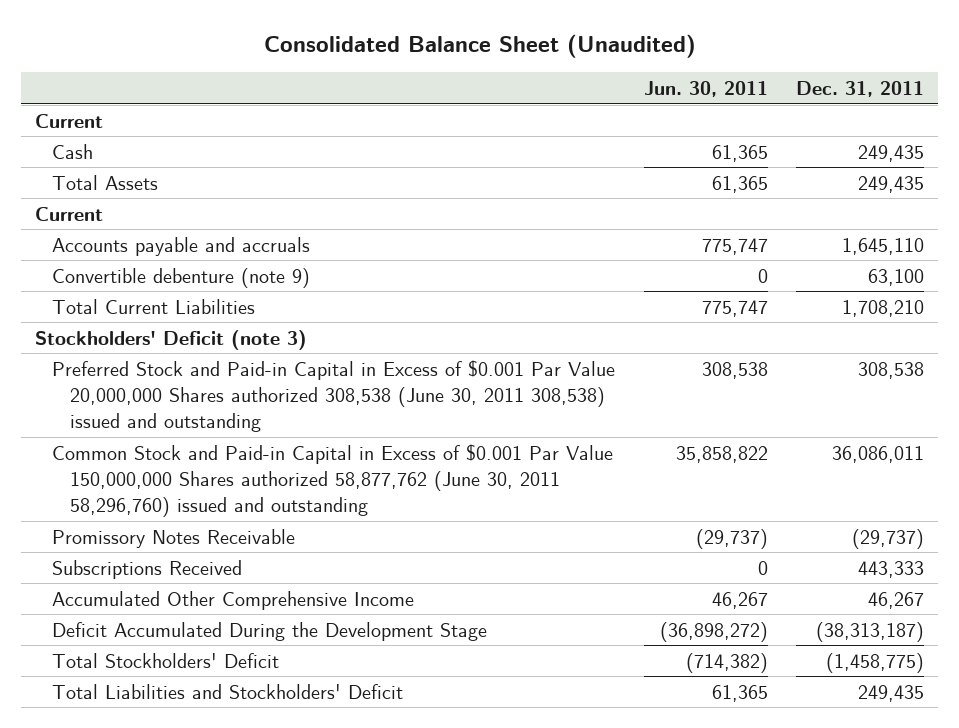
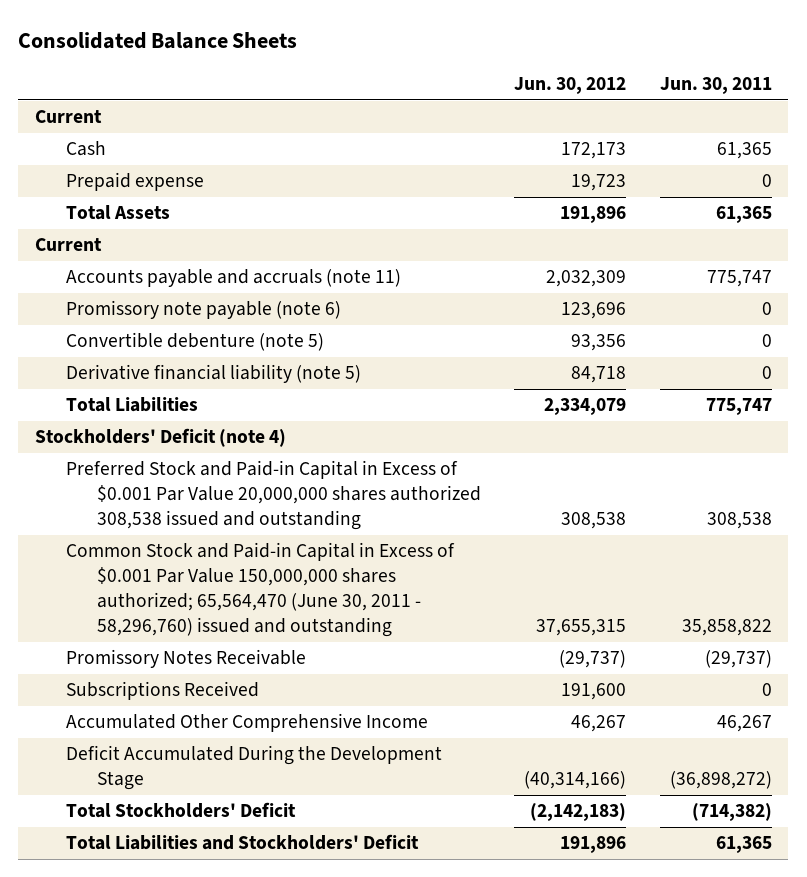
- Consolidated Balance Sheet (Unaudited)
+ Consolidated Balance Sheets
- | Jun. 30, 2011 | Dec. 31, 2011
+ | Jun. 30, 2012 | Jun. 30, 2011
+ Prepaid expense | 19,723 | 0
- Accounts payable and accruals | 775,747 | 1,645,110
- Convertible debenture (note 9) | 0 | 63,100
- Total Current Liabilities | 775,747 | 1,708,210
- Stockholders' Deficit (note 3)
- Preferred Stock and Paid-in Capital in Excess of $0.001 Par Value 20,000,000 Shares authorized 308,538 (June 30, 2011 308,538) issued and outstanding | 308,538 | 308,538
- Common Stock and Paid-in Capital in Excess of $0.001 Par Value 150,000,000 Shares authorized 58,877,762 (June 30, 2011 58,296,760) issued and outstanding | 35,858,822 | 36,086,011
+ Accounts payable and accruals (note 11) | 2,032,309 | 775,747
+ Promissory note payable (note 6) | 123,696 | 0
+ Convertible debenture (note 5) | 93,356 | 0
+ Derivative financial liability (note 5) | 84,718 | 0
+ Total Liabilities | 2,334,079 | 775,747
+ Stockholders' Deficit (note 4)
+ Preferred Stock and Paid-in Capital in Excess of $0.001 Par Value 20,000,000 shares authorized 308,538 issued and outstanding | 308,538 | 308,538
+ Common Stock and Paid-in Capital in Excess of $0.001 Par Value 150,000,000 shares authorized; 65,564,470 (June 30, 2011 - 58,296,760) issued and outstanding | 37,655,315 | 35,858,822

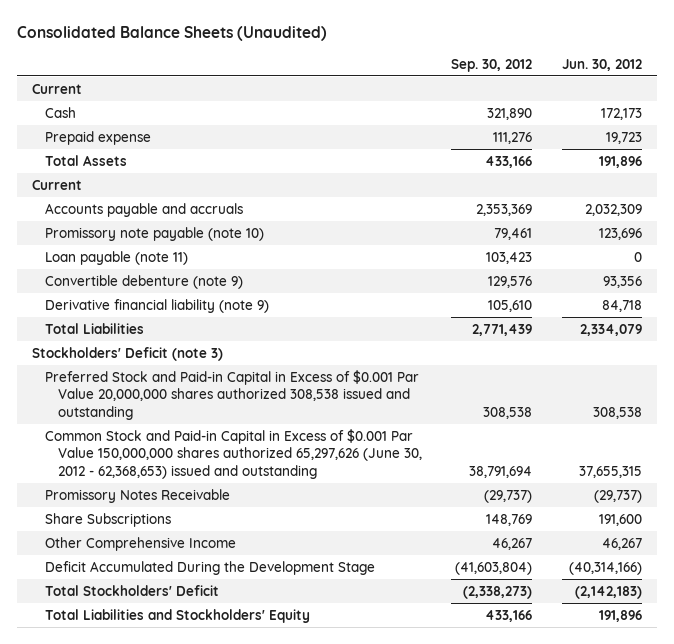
- Consolidated Balance Sheets
+ Consolidated Balance Sheets (Unaudited)
- | Jun. 30, 2012 | Jun. 30, 2011
+ | Sep. 30, 2012 | Jun. 30, 2012
- Accounts payable and accruals (note 11) | 2,032,309 | 775,747
- Promissory note payable (note 6) | 123,696 | 0
- Convertible debenture (note 5) | 93,356 | 0
- Derivative financial liability (note 5) | 84,718 | 0
+ Accounts payable and accruals | 2,353,369 | 2,032,309
+ Promissory note payable (note 10) | 79,461 | 123,696
+ Loan payable (note 11) | 103,423 | 0
+ Convertible debenture (note 9) | 129,576 | 93,356
+ Derivative financial liability (note 9) | 105,610 | 84,718
- Stockholders' Deficit (note 4)
+ Stockholders' Deficit (note 3)
- Common Stock and Paid-in Capital in Excess of $0.001 Par Value 150,000,000 shares authorized; 65,564,470 (June 30, 2011 - 58,296,760) issued and outstanding | 37,655,315 | 35,858,822
+ Common Stock and Paid-in Capital in Excess of $0.001 Par Value 150,000,000 shares authorized 65,297,626 (June 30, 2012 - 62,368,653) issued and outstanding | 38,791,694 | 37,655,315
- Subscriptions Received | 191,600 | 0
- Accumulated Other Comprehensive Income | 46,267 | 46,267
+ Share Subscriptions | 148,769 | 191,600
+ Other Comprehensive Income | 46,267 | 46,267
- Total Liabilities and Stockholders' Deficit | 191,896 | 61,365
+ Total Liabilities and Stockholders' Equity | 433,166 | 191,896

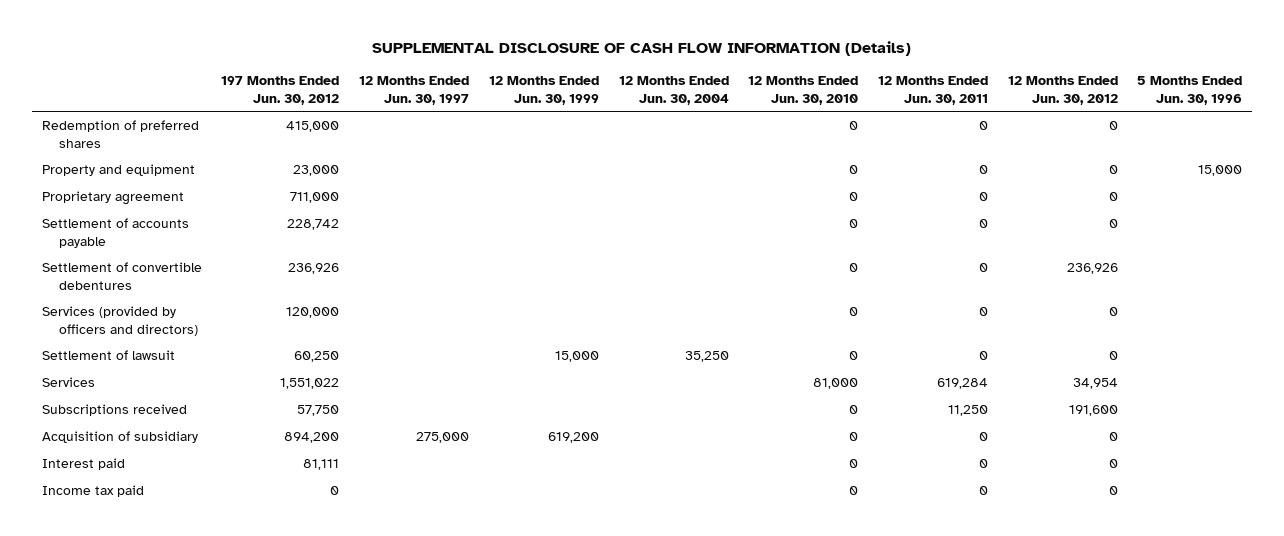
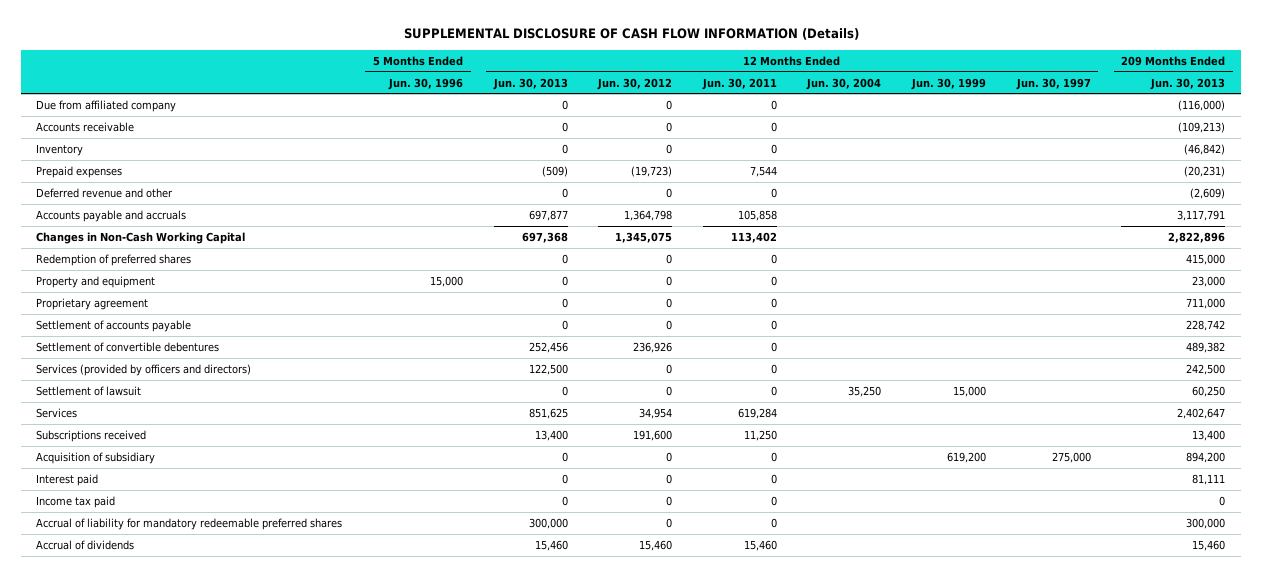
- | 197 Months Ended Jun. 30, 2012 | 12 Months Ended Jun. 30, 1997 | 12 Months Ended Jun. 30, 1999 | 12 Months Ended Jun. 30, 2004 | 12 Months Ended Jun. 30, 2010 | 12 Months Ended Jun. 30, 2011 | 12 Months Ended Jun. 30, 2012 | 5 Months Ended Jun. 30, 1996
+ | 5 Months Ended Jun. 30, 1996 | 12 Months Ended Jun. 30, 2013 | 12 Months Ended Jun. 30, 2012 | 12 Months Ended Jun. 30, 2011 | 12 Months Ended Jun. 30, 2004 | 12 Months Ended Jun. 30, 1999 | 12 Months Ended Jun. 30, 1997 | 209 Months Ended Jun. 30, 2013
+ Due from affiliated company | | 0 | 0 | 0 | | | | (116,000)
+ Accounts receivable | | 0 | 0 | 0 | | | | (109,213)
+ Inventory | | 0 | 0 | 0 | | | | (46,842)
+ Prepaid expenses | | (509) | (19,723) | 7,544 | | | | (20,231)
+ Deferred revenue and other | | 0 | 0 | 0 | | | | (2,609)
+ Accounts payable and accruals | | 697,877 | 1,364,798 | 105,858 | | | | 3,117,791
+ Changes in Non-Cash Working Capital | | 697,368 | 1,345,075 | 113,402 | | | | 2,822,896
+ Accrual of liability for mandatory redeemable preferred shares | | 300,000 | 0 | 0 | | | | 300,000
+ Accrual of dividends | | 15,460 | 15,460 | 15,460 | | | | 15,460

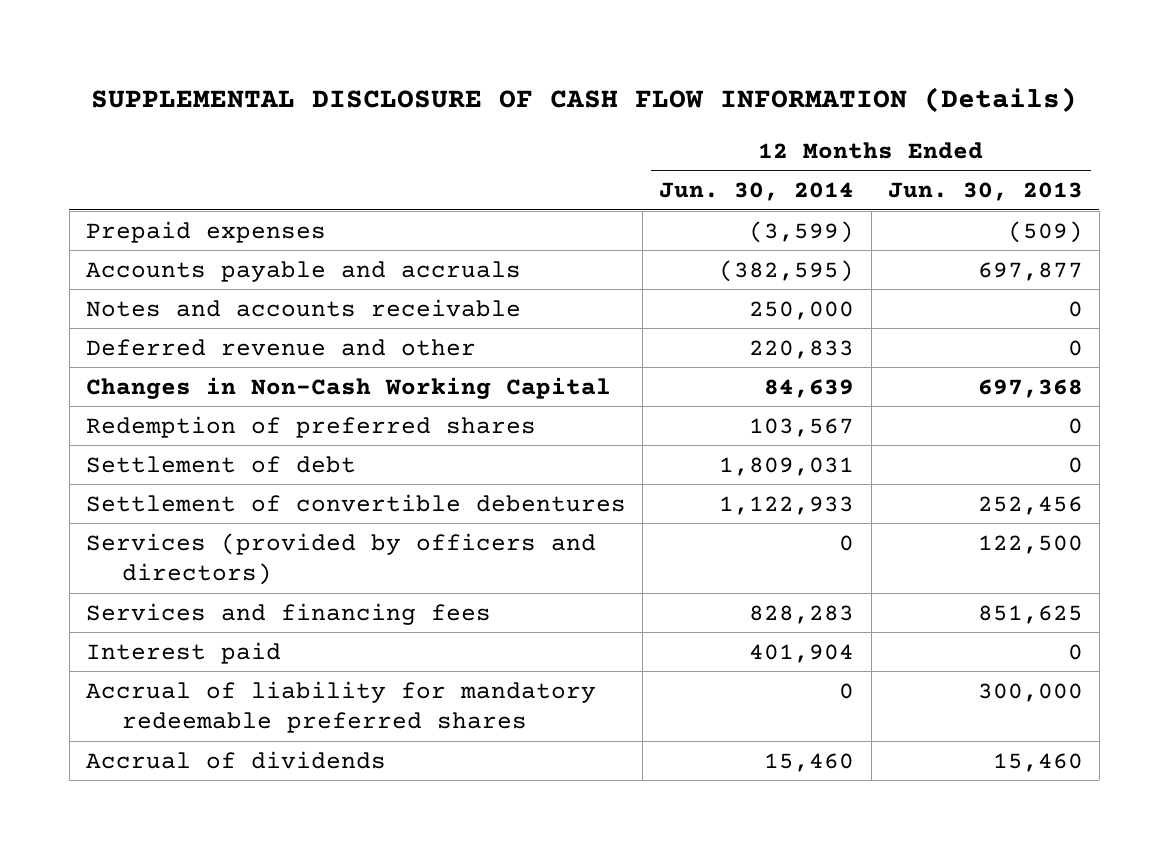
- | 5 Months Ended Jun. 30, 1996 | 12 Months Ended Jun. 30, 2013 | 12 Months Ended Jun. 30, 2012 | 12 Months Ended Jun. 30, 2011 | 12 Months Ended Jun. 30, 2004 | 12 Months Ended Jun. 30, 1999 | 12 Months Ended Jun. 30, 1997 | 209 Months Ended Jun. 30, 2013
+ | 12 Months Ended Jun. 30, 2014 | 12 Months Ended Jun. 30, 2013
- Due from affiliated company | | 0 | 0 | 0 | | | | (116,000)
- Accounts receivable | | 0 | 0 | 0 | | | | (109,213)
- Inventory | | 0 | 0 | 0 | | | | (46,842)
+ Notes and accounts receivable | 250,000 | 0
moved down: Deferred revenue and other | 220,833 | 0
- Property and equipment | 15,000 | 0 | 0 | 0 | | | | 23,000
- Proprietary agreement | | 0 | 0 | 0 | | | | 711,000
- Settlement of accounts payable | | 0 | 0 | 0 | | | | 228,742
+ Settlement of debt | 1,809,031 | 0
- Settlement of lawsuit | | 0 | 0 | 0 | 35,250 | 15,000 | | 60,250
- Services | | 851,625 | 34,954 | 619,284 | | | | 2,402,647
- Subscriptions received | | 13,400 | 191,600 | 11,250 | | | | 13,400
- Acquisition of subsidiary | | 0 | 0 | 0 | | 619,200 | 275,000 | 894,200
+ Services and financing fees | 828,283 | 851,625
- Income tax paid | | 0 | 0 | 0 | | | | 0

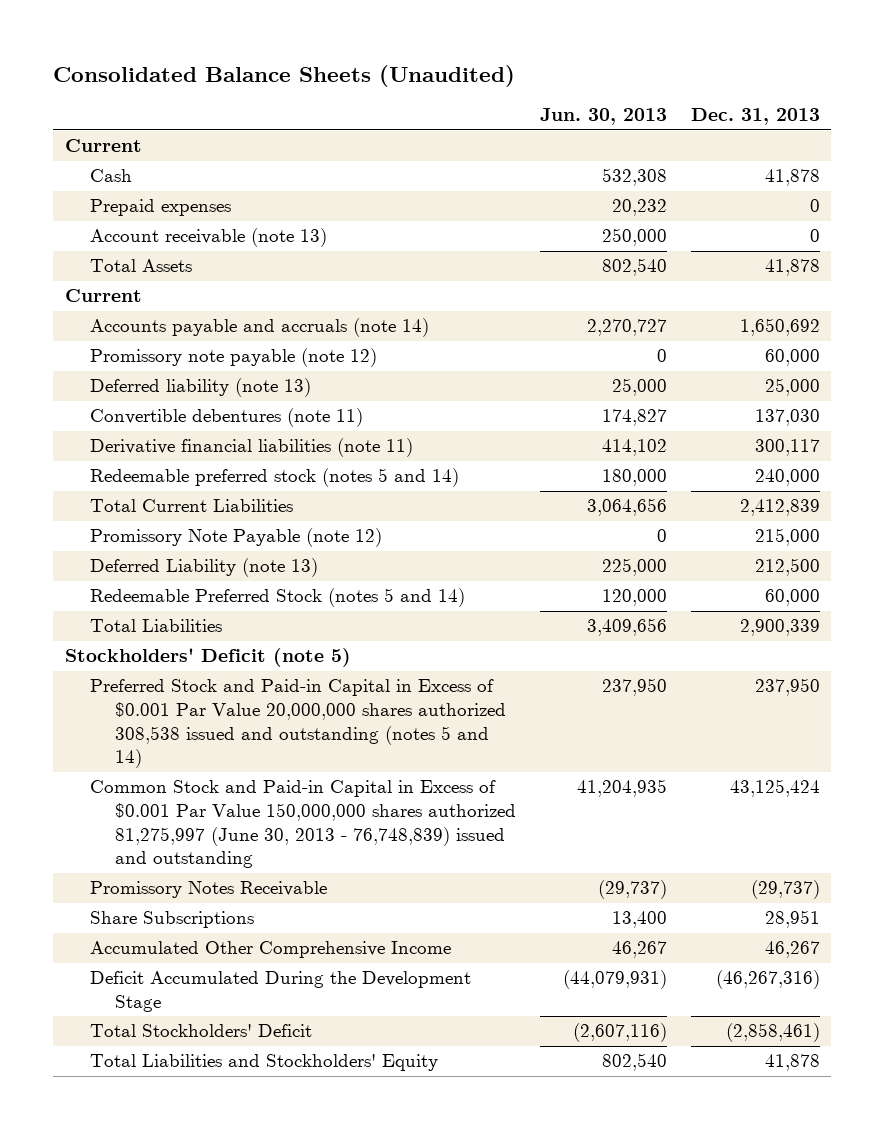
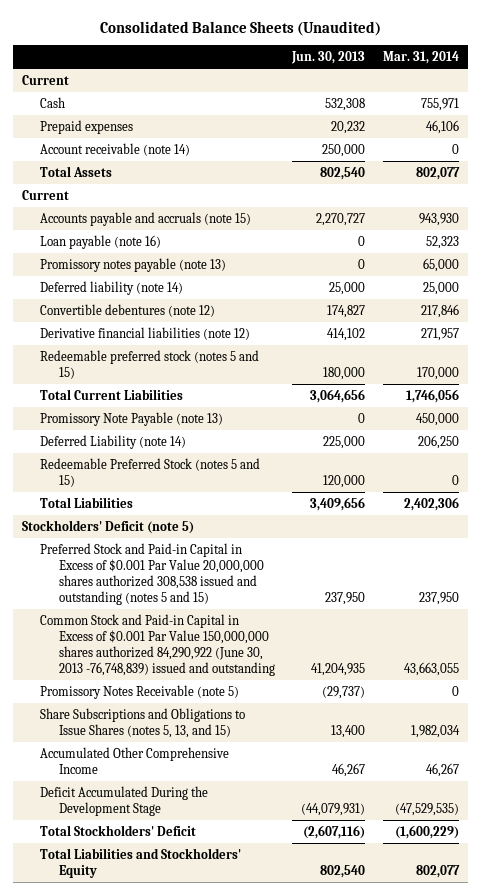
- | Jun. 30, 2013 | Dec. 31, 2013
+ | Jun. 30, 2013 | Mar. 31, 2014
- Account receivable (note 13) | 250,000 | 0
+ Account receivable (note 14) | 250,000 | 0
- Accounts payable and accruals (note 14) | 2,270,727 | 1,650,692
- Promissory note payable (note 12) | 0 | 60,000
- Deferred liability (note 13) | 25,000 | 25,000
- Convertible debentures (note 11) | 174,827 | 137,030
- Derivative financial liabilities (note 11) | 414,102 | 300,117
- Redeemable preferred stock (notes 5 and 14) | 180,000 | 240,000
+ Accounts payable and accruals (note 15) | 2,270,727 | 943,930
+ Loan payable (note 16) | 0 | 52,323
+ Promissory notes payable (note 13) | 0 | 65,000
+ Deferred liability (note 14) | 25,000 | 25,000
+ Convertible debentures (note 12) | 174,827 | 217,846
+ Derivative financial liabilities (note 12) | 414,102 | 271,957
+ Redeemable preferred stock (notes 5 and 15) | 180,000 | 170,000
- Promissory Note Payable (note 12) | 0 | 215,000
- Deferred Liability (note 13) | 225,000 | 212,500
- Redeemable Preferred Stock (notes 5 and 14) | 120,000 | 60,000
+ Promissory Note Payable (note 13) | 0 | 450,000
+ Deferred Liability (note 14) | 225,000 | 206,250
+ Redeemable Preferred Stock (notes 5 and 15) | 120,000 | 0
- Preferred Stock and Paid-in Capital in Excess of $0.001 Par Value 20,000,000 shares authorized 308,538 issued and outstanding (notes 5 and 14) | 237,950 | 237,950
- Common Stock and Paid-in Capital in Excess of $0.001 Par Value 150,000,000 shares authorized 81,275,997 (June 30, 2013 - 76,748,839) issued and outstanding | 41,204,935 | 43,125,424
- Promissory Notes Receivable | (29,737) | (29,737)
- Share Subscriptions | 13,400 | 28,951
+ Preferred Stock and Paid-in Capital in Excess of $0.001 Par Value 20,000,000 shares authorized 308,538 issued and outstanding (notes 5 and 15) | 237,950 | 237,950
+ Common Stock and Paid-in Capital in Excess of $0.001 Par Value 150,000,000 shares authorized 84,290,922 (June 30, 2013 -76,748,839) issued and outstanding | 41,204,935 | 43,663,055
+ Promissory Notes Receivable (note 5) | (29,737) | 0
+ Share Subscriptions and Obligations to Issue Shares (notes 5, 13, and 15) | 13,400 | 1,982,034

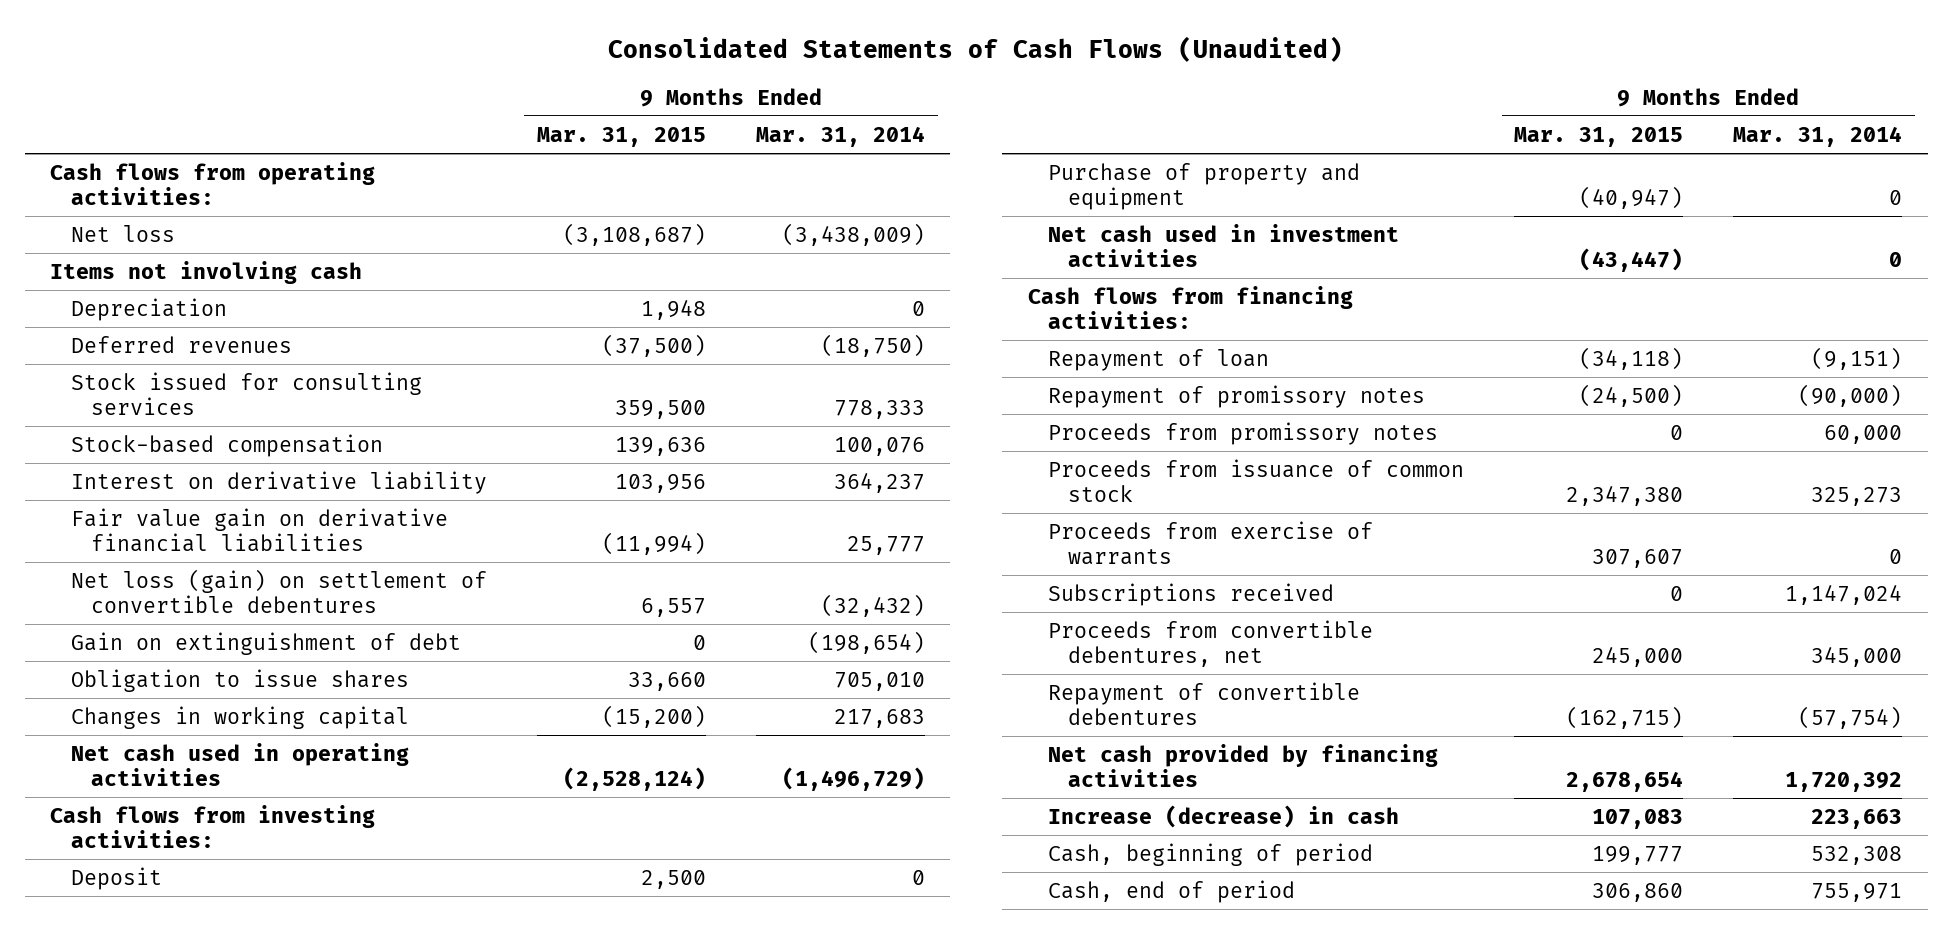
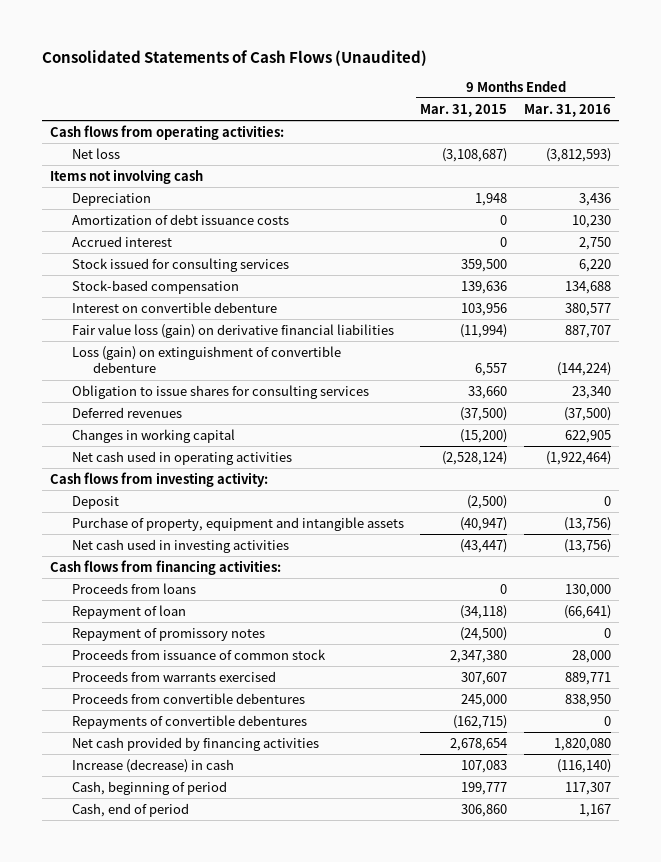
- | 9 Months Ended Mar. 31, 2015 | 9 Months Ended Mar. 31, 2014
+ | 9 Months Ended Mar. 31, 2015 | 9 Months Ended Mar. 31, 2016
+ Amortization of debt issuance costs | 0 | 10,230
+ Accrued interest | 0 | 2,750
- Interest on derivative liability | 103,956 | 364,237
- Fair value gain on derivative financial liabilities | (11,994) | 25,777
- Net loss (gain) on settlement of convertible debentures | 6,557 | (32,432)
- Gain on extinguishment of debt | 0 | (198,654)
- Obligation to issue shares | 33,660 | 705,010
+ Interest on convertible debenture | 103,956 | 380,577
+ Fair value loss (gain) on derivative financial liabilities | (11,994) | 887,707
+ Loss (gain) on extinguishment of convertible debenture | 6,557 | (144,224)
+ Obligation to issue shares for consulting services | 33,660 | 23,340
moved down: Deferred revenues | (37,500) | (37,500)
- Cash flows from investing activities:
- Deposit | 2,500 | 0
- Purchase of property and equipment | (40,947) | 0
- Net cash used in investment activities | (43,447) | 0
+ Cash flows from investing activity:
+ Deposit | (2,500) | 0
+ Purchase of property, equipment and intangible assets | (40,947) | (13,756)
+ Net cash used in investing activities | (43,447) | (13,756)
+ Proceeds from loans | 0 | 130,000
- Proceeds from promissory notes | 0 | 60,000
- Proceeds from exercise of warrants | 307,607 | 0
- Subscriptions received | 0 | 1,147,024
- Proceeds from convertible debentures, net | 245,000 | 345,000
- Repayment of convertible debentures | (162,715) | (57,754)
+ Proceeds from warrants exercised | 307,607 | 889,771
+ Proceeds from convertible debentures | 245,000 | 838,950
+ Repayments of convertible debentures | (162,715) | 0

